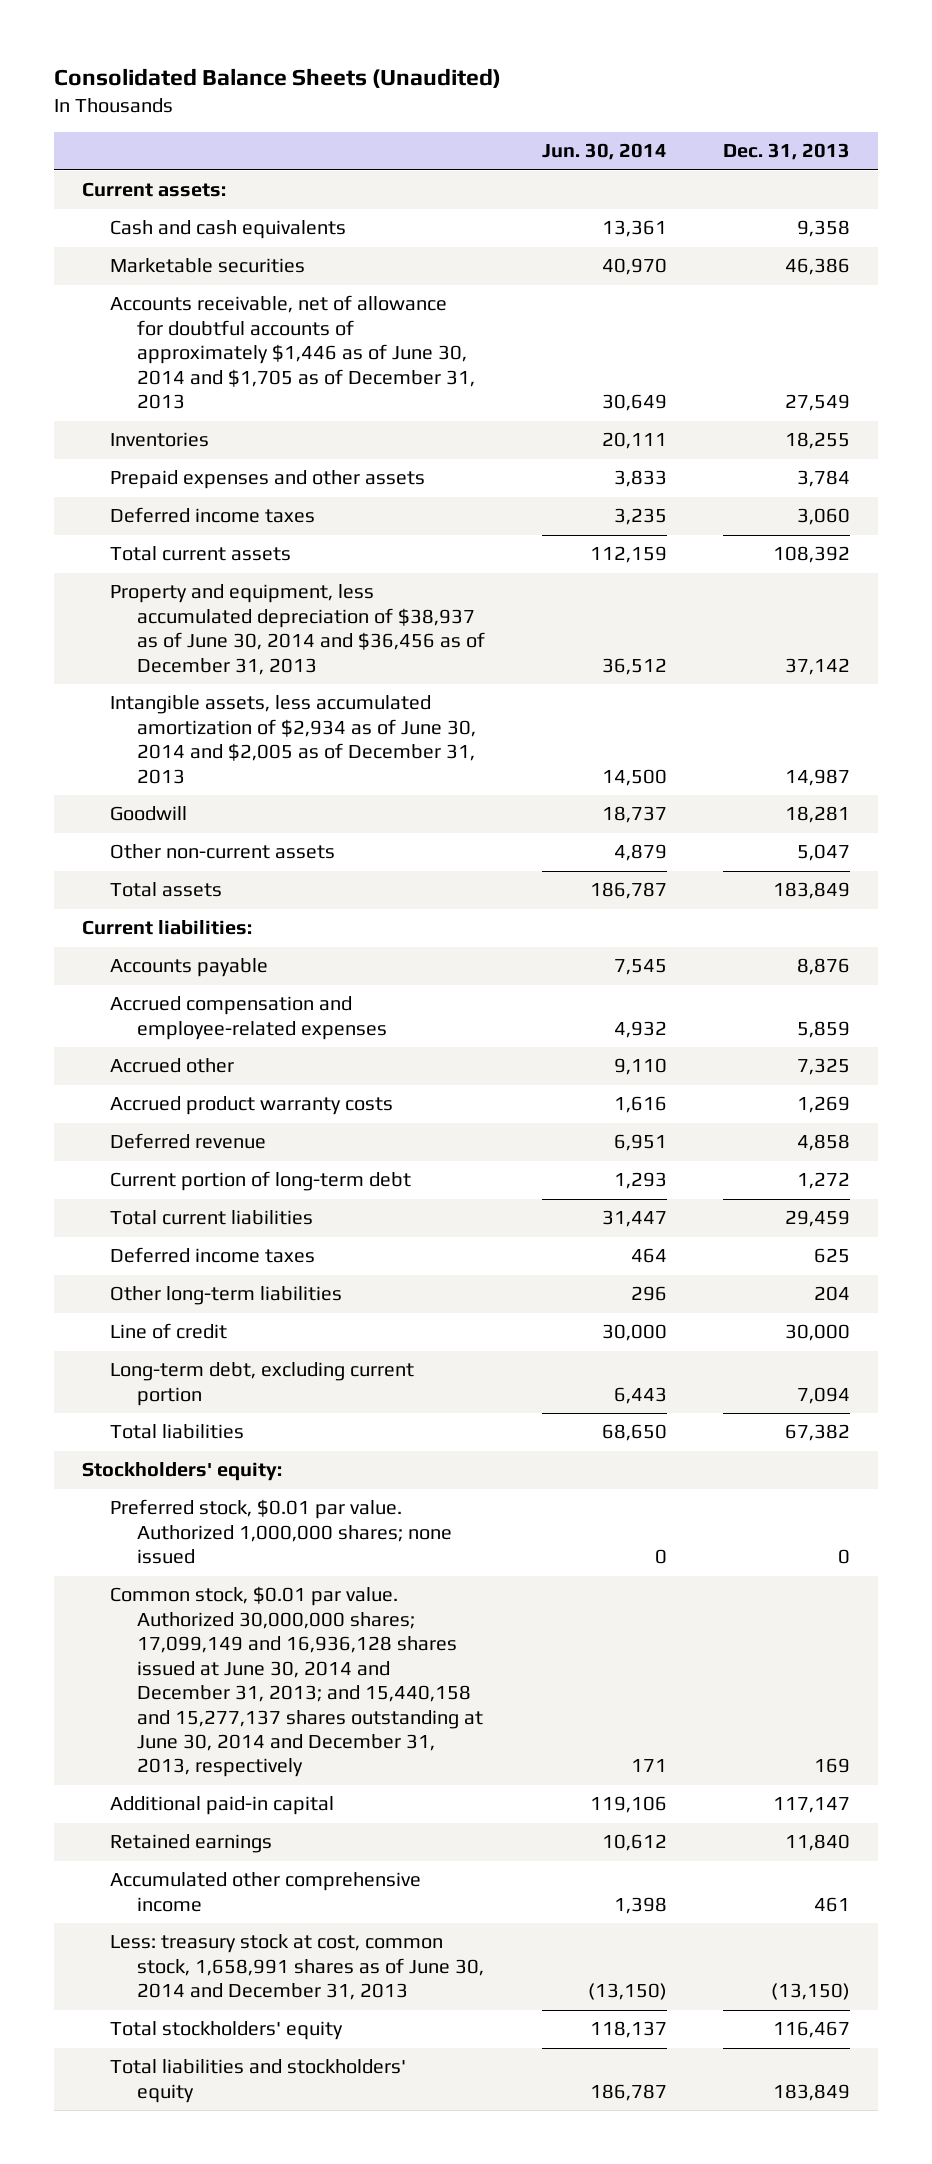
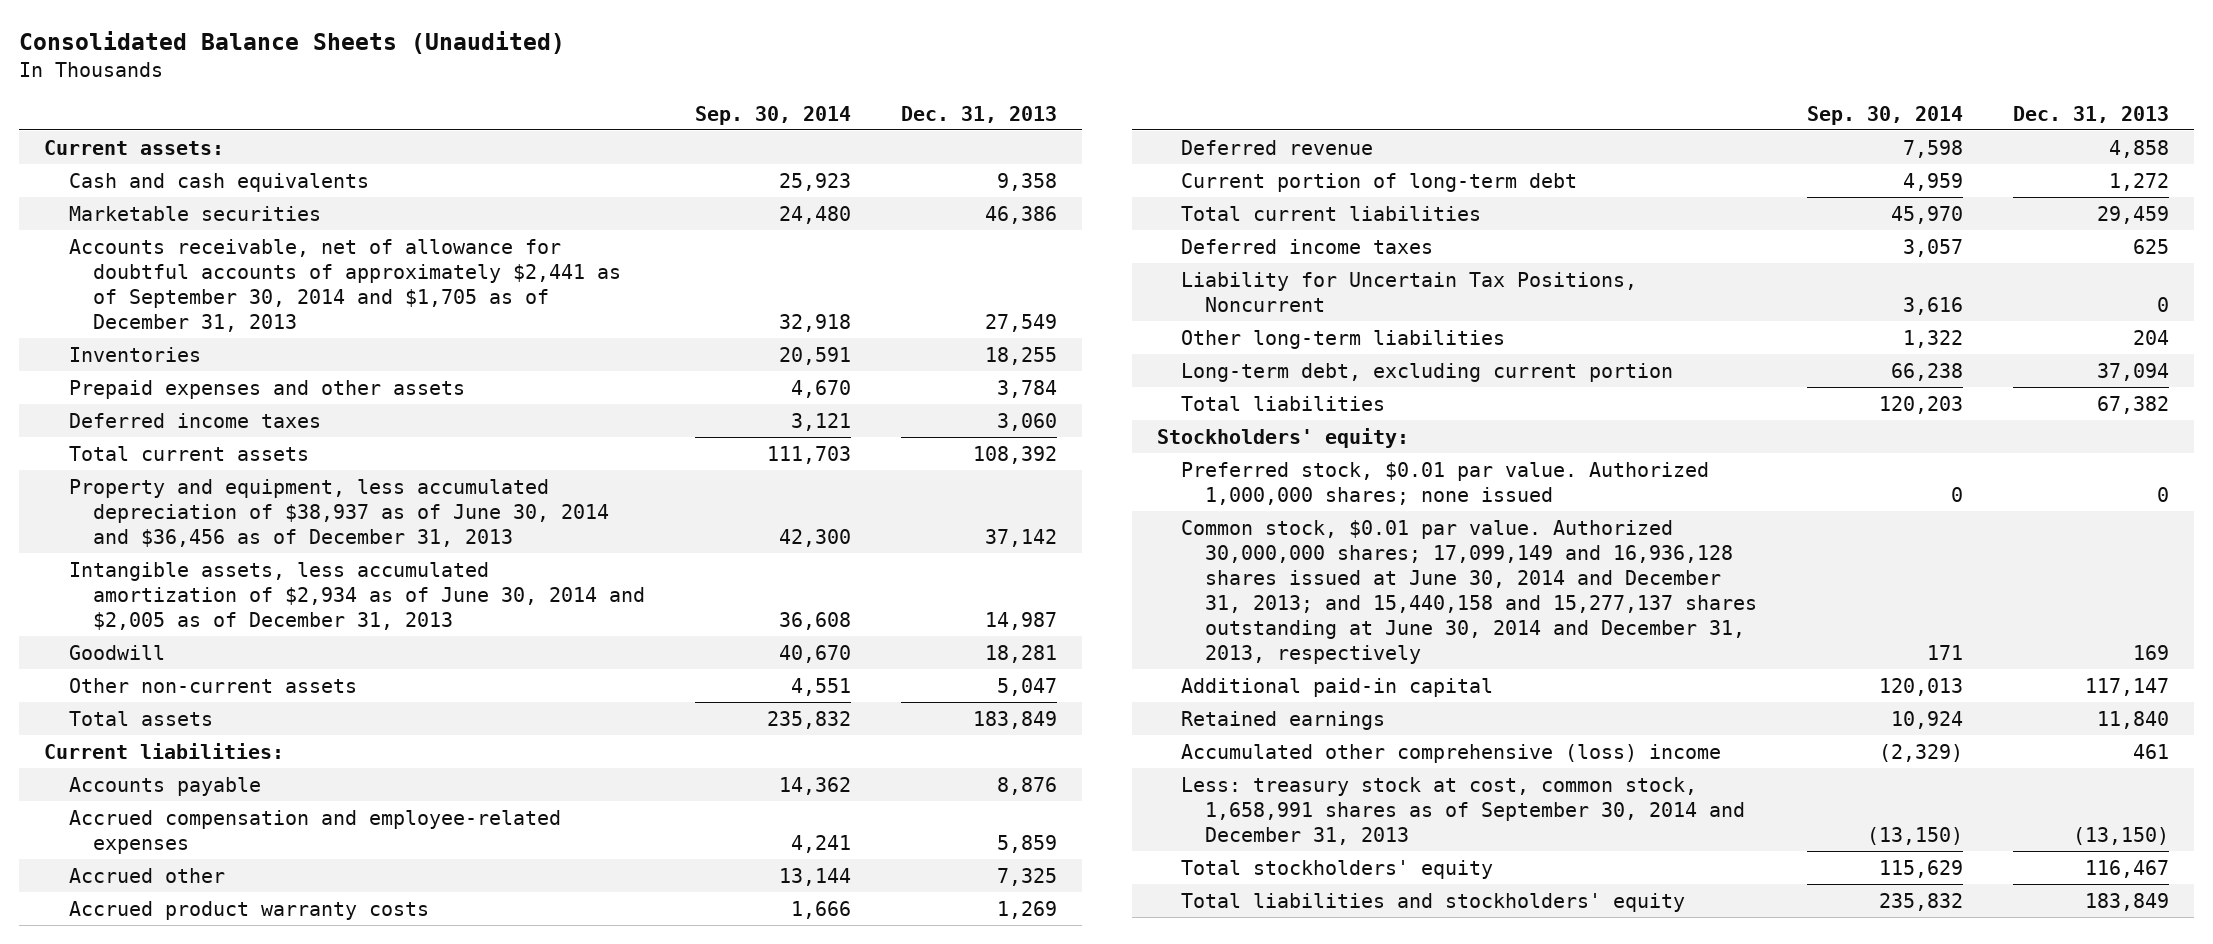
- | Jun. 30, 2014 | Dec. 31, 2013
+ | Sep. 30, 2014 | Dec. 31, 2013
- Accounts receivable, net of allowance for doubtful accounts of approximately $1,446 as of June 30, 2014 and $1,705 as of December 31, 2013 | 30,649 | 27,549
+ Accounts receivable, net of allowance for doubtful accounts of approximately $2,441 as of September 30, 2014 and $1,705 as of December 31, 2013 | 32,918 | 27,549
+ Liability for Uncertain Tax Positions, Noncurrent | 3,616 | 0
- Line of credit | 30,000 | 30,000
- Long-term debt, excluding current portion | 6,443 | 7,094
+ Long-term debt, excluding current portion | 66,238 | 37,094
- Accumulated other comprehensive income | 1,398 | 461
- Less: treasury stock at cost, common stock, 1,658,991 shares as of June 30, 2014 and December 31, 2013 | (13,150) | (13,150)
+ Accumulated other comprehensive (loss) income | (2,329) | 461
+ Less: treasury stock at cost, common stock, 1,658,991 shares as of September 30, 2014 and December 31, 2013 | (13,150) | (13,150)

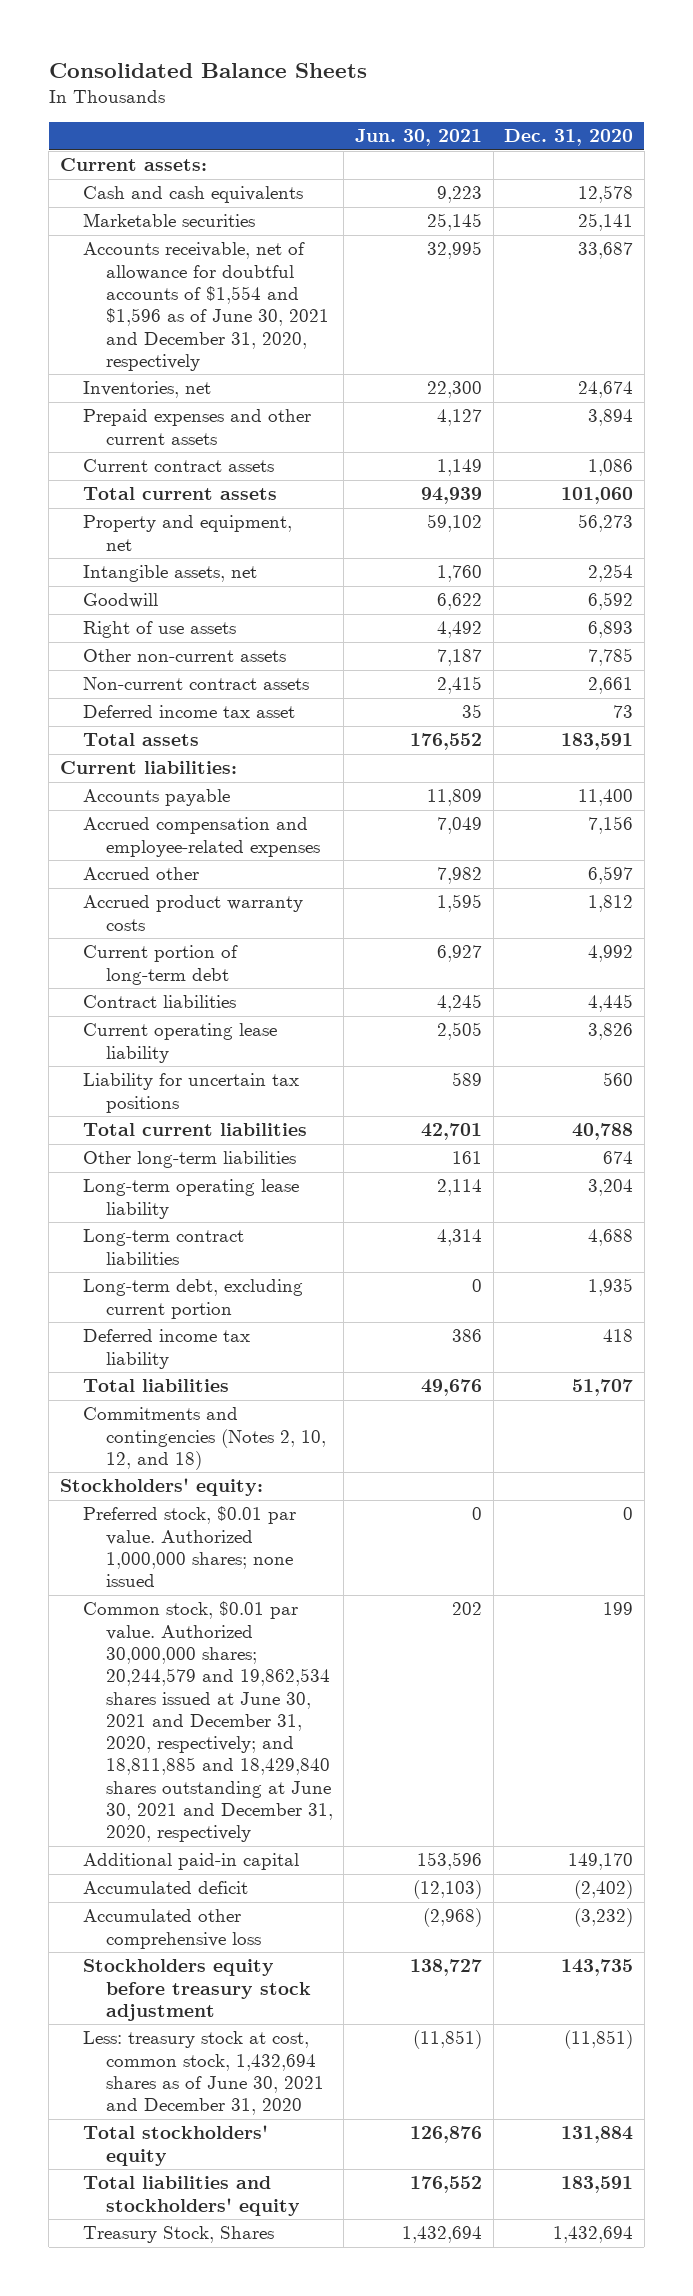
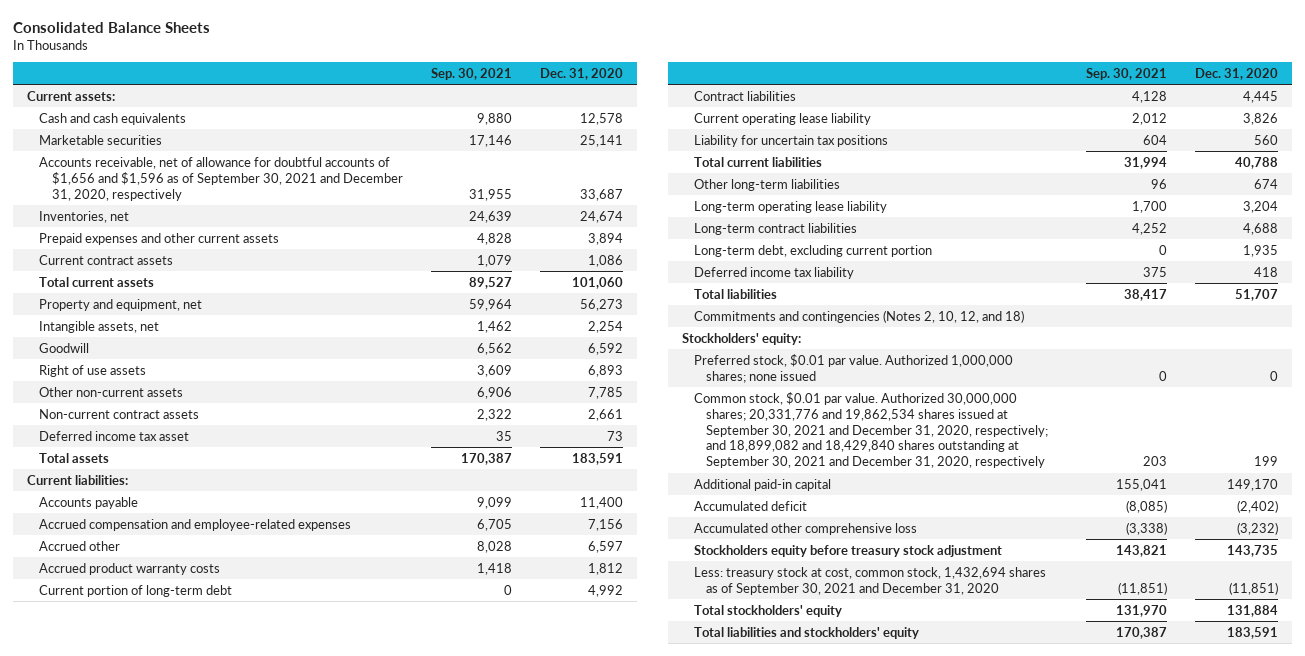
- | Jun. 30, 2021 | Dec. 31, 2020
+ | Sep. 30, 2021 | Dec. 31, 2020
- Accounts receivable, net of allowance for doubtful accounts of $1,554 and $1,596 as of June 30, 2021 and December 31, 2020, respectively | 32,995 | 33,687
+ Accounts receivable, net of allowance for doubtful accounts of $1,656 and $1,596 as of September 30, 2021 and December 31, 2020, respectively | 31,955 | 33,687
- Common stock, $0.01 par value. Authorized 30,000,000 shares; 20,244,579 and 19,862,534 shares issued at June 30, 2021 and December 31, 2020, respectively; and 18,811,885 and 18,429,840 shares outstanding at June 30, 2021 and December 31, 2020, respectively | 202 | 199
+ Common stock, $0.01 par value. Authorized 30,000,000 shares; 20,331,776 and 19,862,534 shares issued at September 30, 2021 and December 31, 2020, respectively; and 18,899,082 and 18,429,840 shares outstanding at September 30, 2021 and December 31, 2020, respectively | 203 | 199
- Less: treasury stock at cost, common stock, 1,432,694 shares as of June 30, 2021 and December 31, 2020 | (11,851) | (11,851)
+ Less: treasury stock at cost, common stock, 1,432,694 shares as of September 30, 2021 and December 31, 2020 | (11,851) | (11,851)
- Treasury Stock, Shares | 1,432,694 | 1,432,694

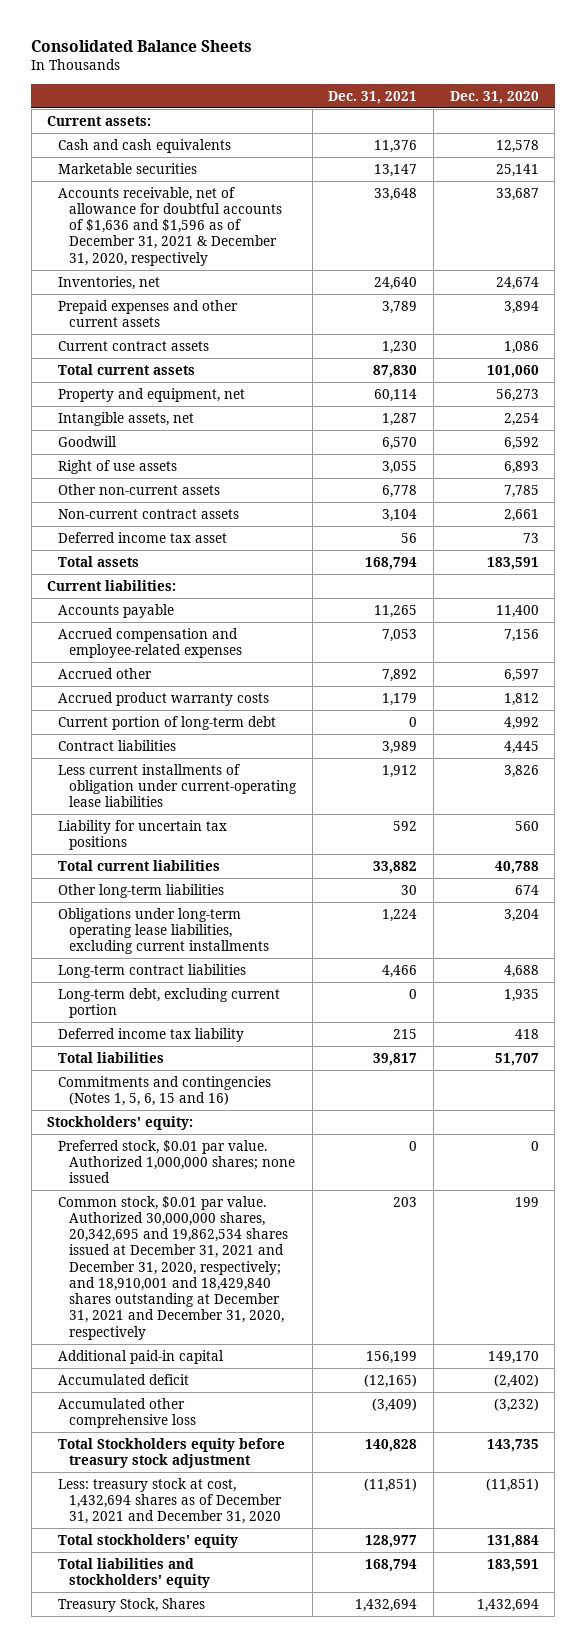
- | Sep. 30, 2021 | Dec. 31, 2020
+ | Dec. 31, 2021 | Dec. 31, 2020
- Accounts receivable, net of allowance for doubtful accounts of $1,656 and $1,596 as of September 30, 2021 and December 31, 2020, respectively | 31,955 | 33,687
+ Accounts receivable, net of allowance for doubtful accounts of $1,636 and $1,596 as of December 31, 2021 & December 31, 2020, respectively | 33,648 | 33,687
- Current operating lease liability | 2,012 | 3,826
+ Less current installments of obligation under current-operating lease liabilities | 1,912 | 3,826
- Long-term operating lease liability | 1,700 | 3,204
+ Obligations under long-term operating lease liabilities, excluding current installments | 1,224 | 3,204
- Commitments and contingencies (Notes 2, 10, 12, and 18)
+ Commitments and contingencies (Notes 1, 5, 6, 15 and 16)
- Common stock, $0.01 par value. Authorized 30,000,000 shares; 20,331,776 and 19,862,534 shares issued at September 30, 2021 and December 31, 2020, respectively; and 18,899,082 and 18,429,840 shares outstanding at September 30, 2021 and December 31, 2020, respectively | 203 | 199
+ Common stock, $0.01 par value. Authorized 30,000,000 shares, 20,342,695 and 19,862,534 shares issued at December 31, 2021 and December 31, 2020, respectively; and 18,910,001 and 18,429,840 shares outstanding at December 31, 2021 and December 31, 2020, respectively | 203 | 199
- Stockholders equity before treasury stock adjustment | 143,821 | 143,735
- Less: treasury stock at cost, common stock, 1,432,694 shares as of September 30, 2021 and December 31, 2020 | (11,851) | (11,851)
+ Total Stockholders equity before treasury stock adjustment | 140,828 | 143,735
+ Less: treasury stock at cost, 1,432,694 shares as of December 31, 2021 and December 31, 2020 | (11,851) | (11,851)
+ Treasury Stock, Shares | 1,432,694 | 1,432,694

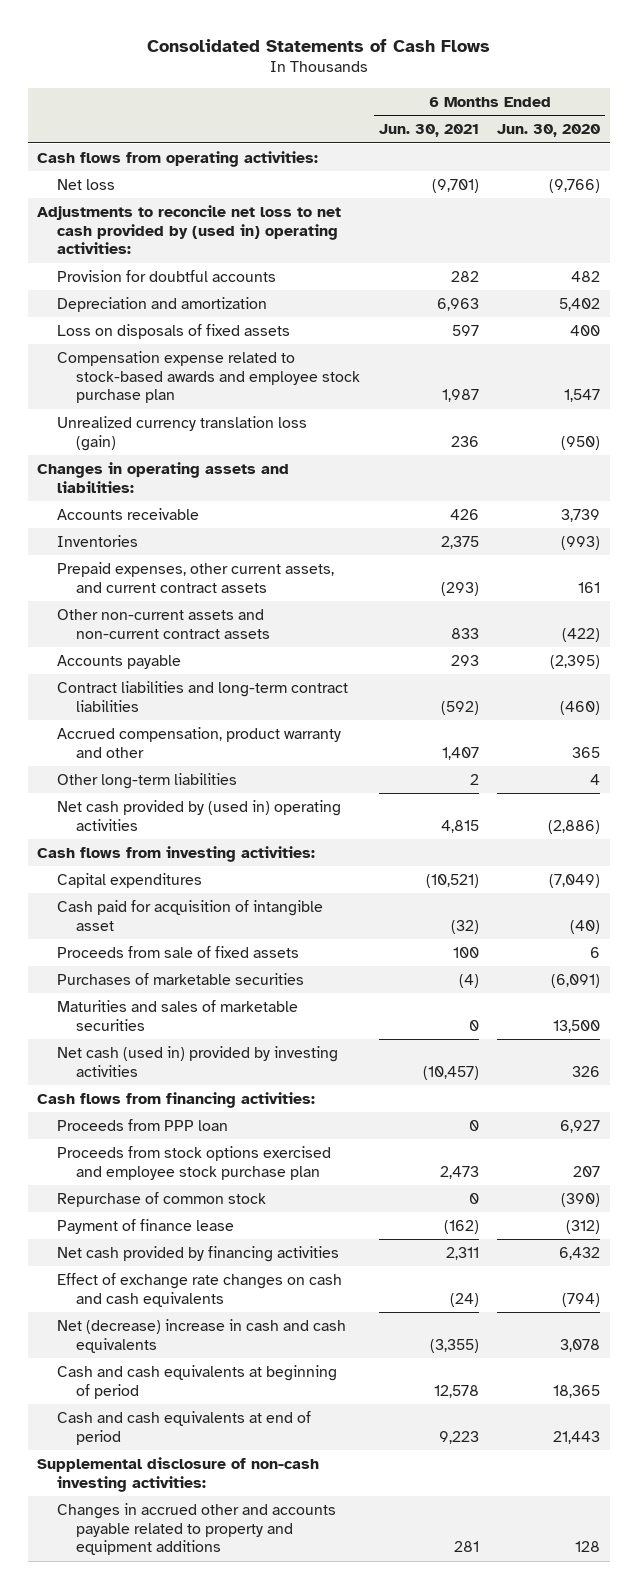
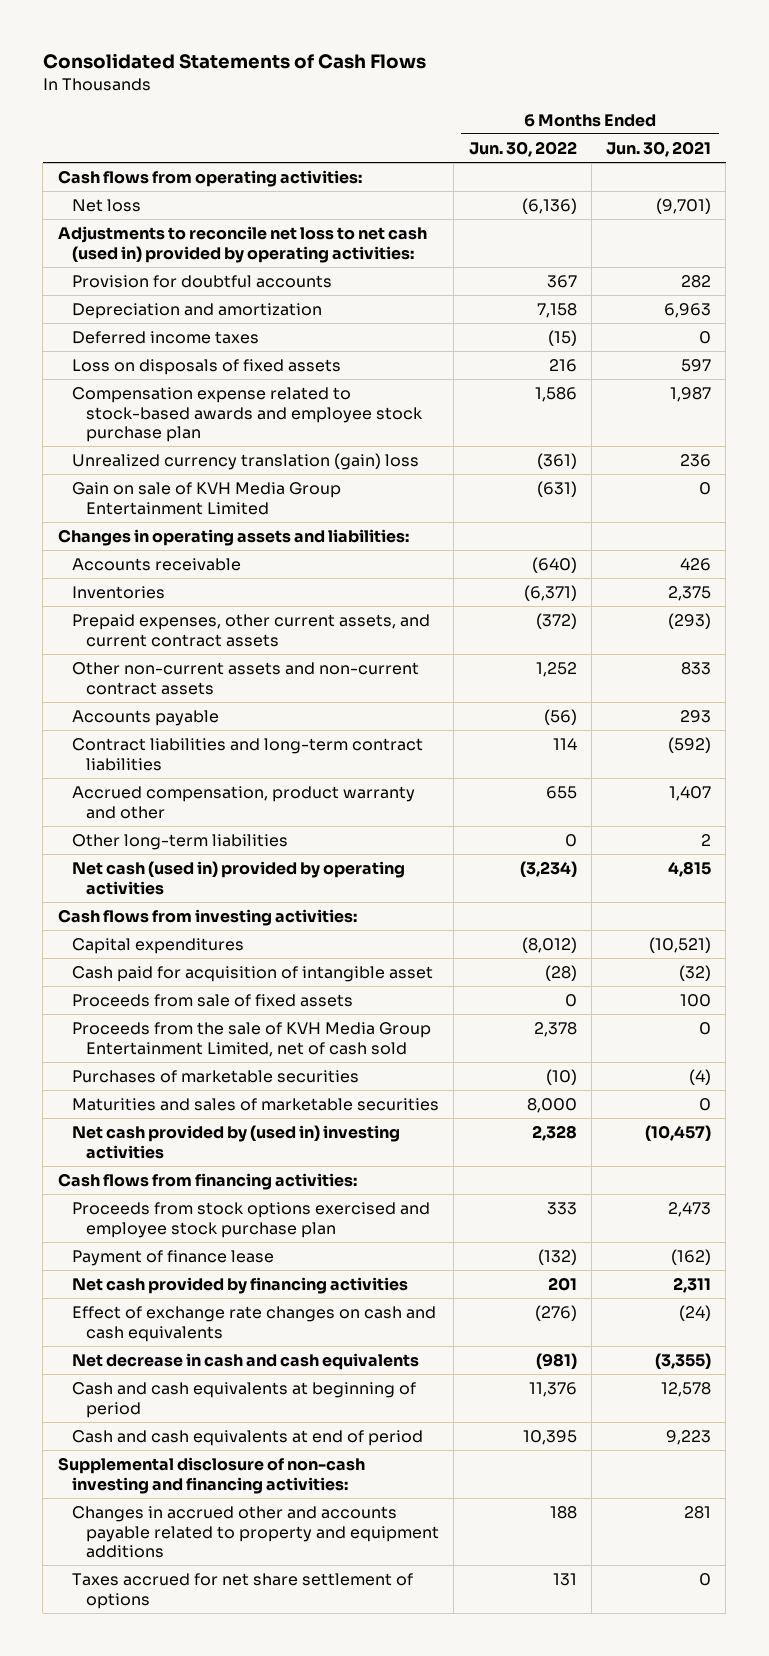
- | 6 Months Ended Jun. 30, 2021 | 6 Months Ended Jun. 30, 2020
+ | 6 Months Ended Jun. 30, 2022 | 6 Months Ended Jun. 30, 2021
- Adjustments to reconcile net loss to net cash provided by (used in) operating activities:
+ Adjustments to reconcile net loss to net cash (used in) provided by operating activities:
+ Deferred income taxes | (15) | 0
- Unrealized currency translation loss (gain) | 236 | (950)
+ Unrealized currency translation (gain) loss | (361) | 236
+ Gain on sale of KVH Media Group Entertainment Limited | (631) | 0
- Net cash provided by (used in) operating activities | 4,815 | (2,886)
+ Net cash (used in) provided by operating activities | (3,234) | 4,815
+ Proceeds from the sale of KVH Media Group Entertainment Limited, net of cash sold | 2,378 | 0
- Net cash (used in) provided by investing activities | (10,457) | 326
+ Net cash provided by (used in) investing activities | 2,328 | (10,457)
- Proceeds from PPP loan | 0 | 6,927
- Repurchase of common stock | 0 | (390)
- Net (decrease) increase in cash and cash equivalents | (3,355) | 3,078
+ Net decrease in cash and cash equivalents | (981) | (3,355)
- Supplemental disclosure of non-cash investing activities:
+ Supplemental disclosure of non-cash investing and financing activities:
+ Taxes accrued for net share settlement of options | 131 | 0

